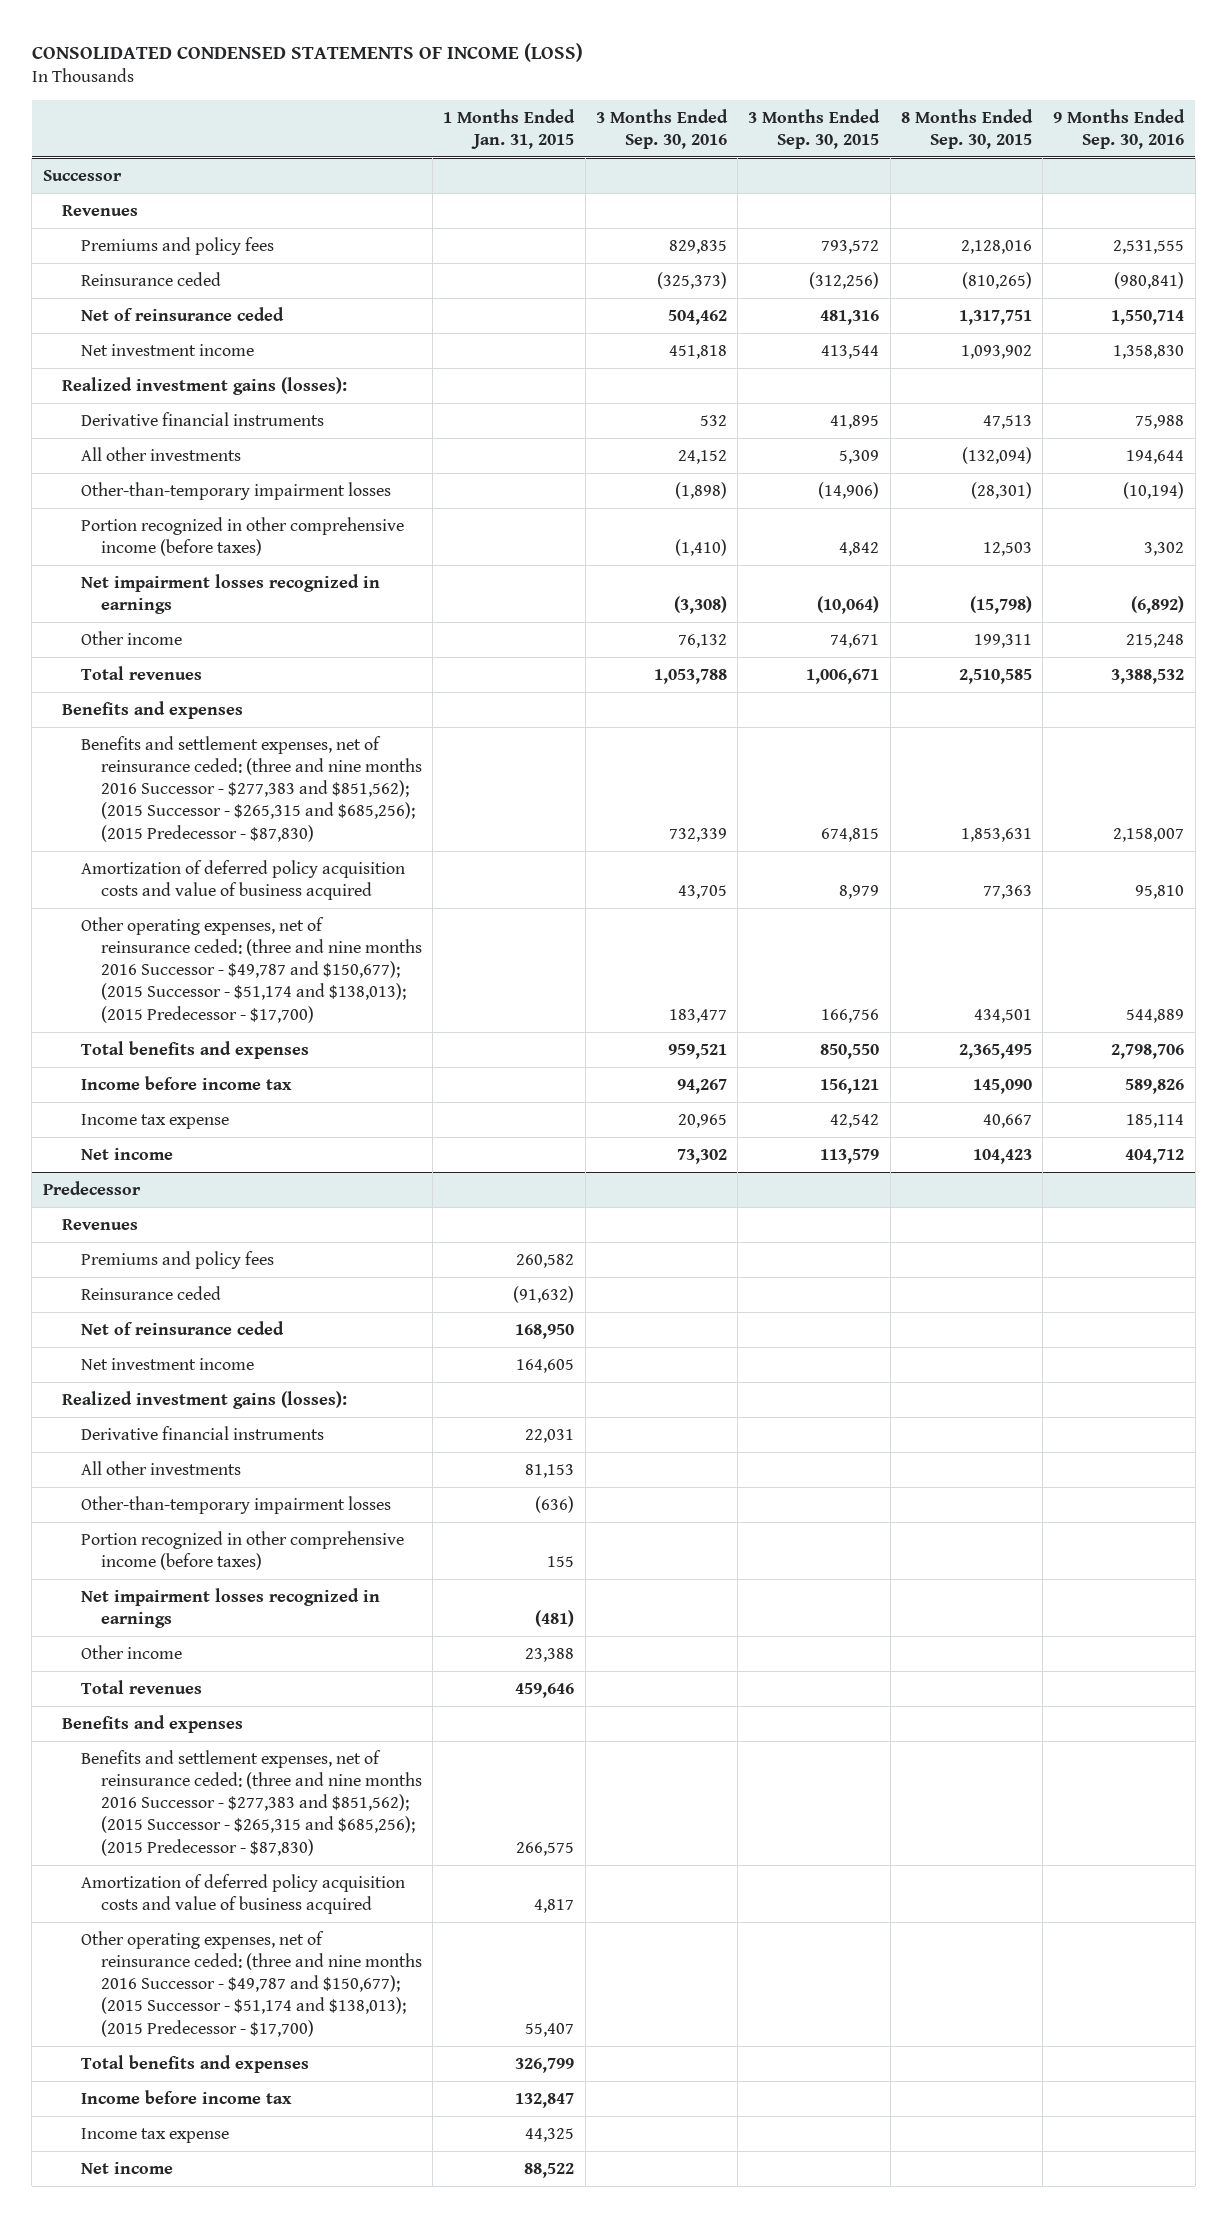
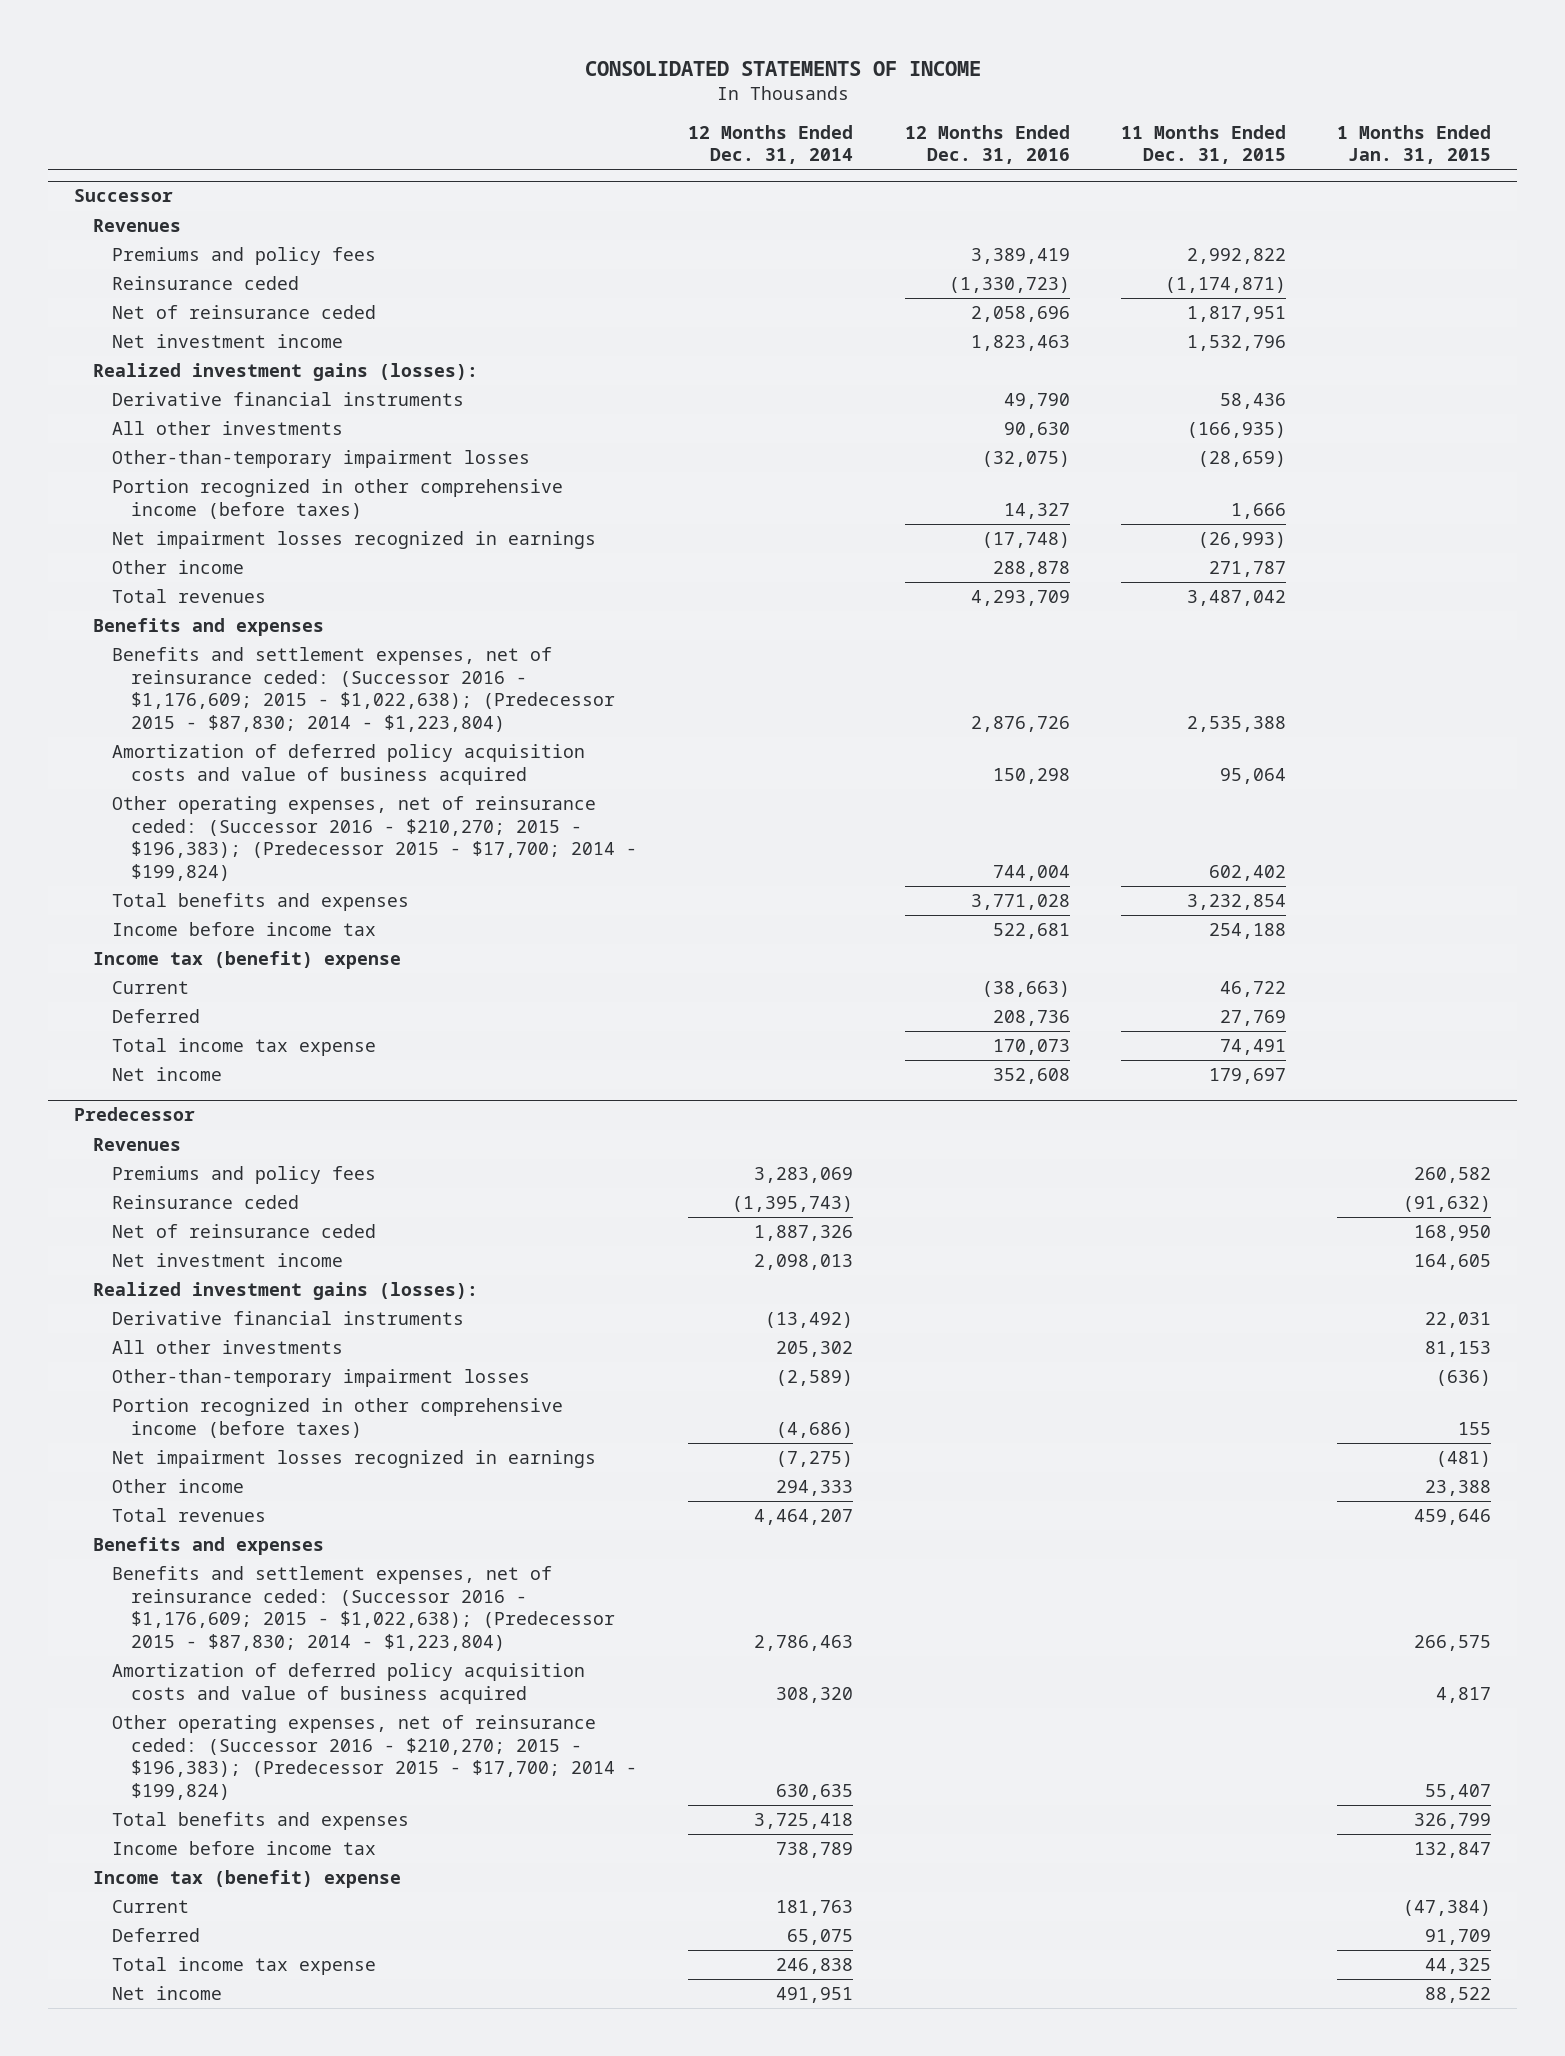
- CONSOLIDATED CONDENSED STATEMENTS OF INCOME (LOSS)
+ CONSOLIDATED STATEMENTS OF INCOME
- | 1 Months Ended Jan. 31, 2015 | 3 Months Ended Sep. 30, 2016 | 3 Months Ended Sep. 30, 2015 | 8 Months Ended Sep. 30, 2015 | 9 Months Ended Sep. 30, 2016
+ | 12 Months Ended Dec. 31, 2014 | 12 Months Ended Dec. 31, 2016 | 11 Months Ended Dec. 31, 2015 | 1 Months Ended Jan. 31, 2015
@ Successor
- Benefits and settlement expenses, net of reinsurance ceded: (three and nine months 2016 Successor - $277,383 and $851,562); (2015 Successor - $265,315 and $685,256); (2015 Predecessor - $87,830) | | 732,339 | 674,815 | 1,853,631 | 2,158,007
+ Benefits and settlement expenses, net of reinsurance ceded: (Successor 2016 - $1,176,609; 2015 - $1,022,638); (Predecessor 2015 - $87,830; 2014 - $1,223,804) | | 2,876,726 | 2,535,388 |
- Other operating expenses, net of reinsurance ceded: (three and nine months 2016 Successor - $49,787 and $150,677); (2015 Successor - $51,174 and $138,013); (2015 Predecessor - $17,700) | | 183,477 | 166,756 | 434,501 | 544,889
+ Other operating expenses, net of reinsurance ceded: (Successor 2016 - $210,270; 2015 - $196,383); (Predecessor 2015 - $17,700; 2014 - $199,824) | | 744,004 | 602,402 |
- Income tax expense | | 20,965 | 42,542 | 40,667 | 185,114
+ Income tax (benefit) expense
+ Current | | (38,663) | 46,722 |
+ Deferred | | 208,736 | 27,769 |
+ Total income tax expense | | 170,073 | 74,491 |
@ Predecessor
- Benefits and settlement expenses, net of reinsurance ceded: (three and nine months 2016 Successor - $277,383 and $851,562); (2015 Successor - $265,315 and $685,256); (2015 Predecessor - $87,830) | 266,575 | | | |
+ Benefits and settlement expenses, net of reinsurance ceded: (Successor 2016 - $1,176,609; 2015 - $1,022,638); (Predecessor 2015 - $87,830; 2014 - $1,223,804) | 2,786,463 | | | 266,575
- Other operating expenses, net of reinsurance ceded: (three and nine months 2016 Successor - $49,787 and $150,677); (2015 Successor - $51,174 and $138,013); (2015 Predecessor - $17,700) | 55,407 | | | |
+ Other operating expenses, net of reinsurance ceded: (Successor 2016 - $210,270; 2015 - $196,383); (Predecessor 2015 - $17,700; 2014 - $199,824) | 630,635 | | | 55,407
- Income tax expense | 44,325 | | | |
+ Income tax (benefit) expense
+ Current | 181,763 | | | (47,384)
+ Deferred | 65,075 | | | 91,709
+ Total income tax expense | 246,838 | | | 44,325

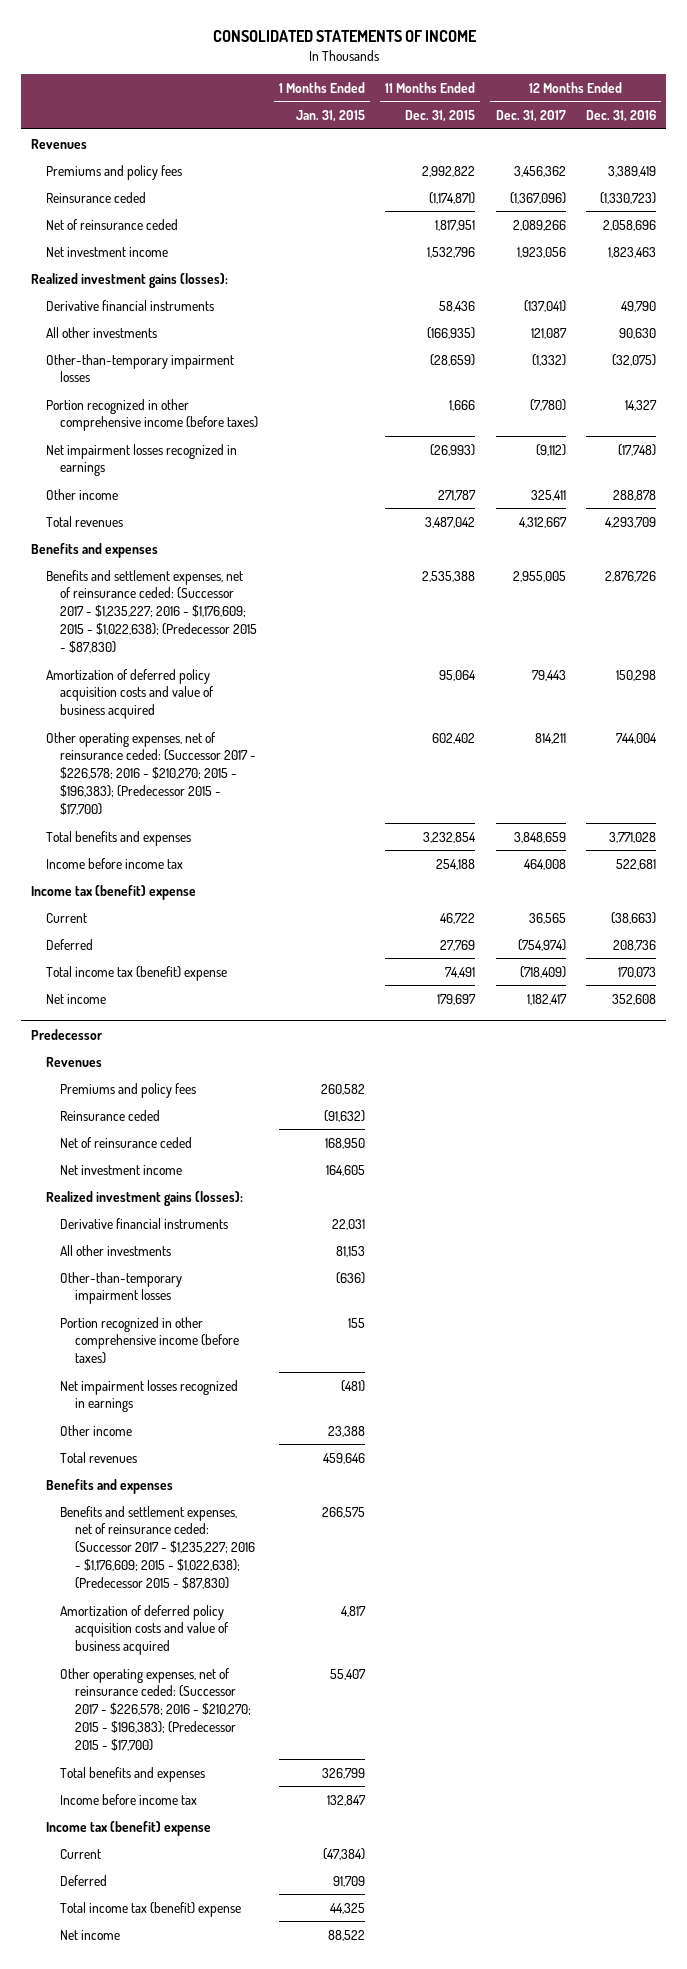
- | 12 Months Ended Dec. 31, 2014 | 12 Months Ended Dec. 31, 2016 | 11 Months Ended Dec. 31, 2015 | 1 Months Ended Jan. 31, 2015
+ | 1 Months Ended Jan. 31, 2015 | 11 Months Ended Dec. 31, 2015 | 12 Months Ended Dec. 31, 2017 | 12 Months Ended Dec. 31, 2016
- Successor
- Benefits and settlement expenses, net of reinsurance ceded: (Successor 2016 - $1,176,609; 2015 - $1,022,638); (Predecessor 2015 - $87,830; 2014 - $1,223,804) | | 2,876,726 | 2,535,388 |
+ Benefits and settlement expenses, net of reinsurance ceded: (Successor 2017 - $1,235,227; 2016 - $1,176,609; 2015 - $1,022,638); (Predecessor 2015 - $87,830) | | 2,535,388 | 2,955,005 | 2,876,726
- Other operating expenses, net of reinsurance ceded: (Successor 2016 - $210,270; 2015 - $196,383); (Predecessor 2015 - $17,700; 2014 - $199,824) | | 744,004 | 602,402 |
+ Other operating expenses, net of reinsurance ceded: (Successor 2017 - $226,578; 2016 - $210,270; 2015 - $196,383); (Predecessor 2015 - $17,700) | | 602,402 | 814,211 | 744,004
- Total income tax expense | | 170,073 | 74,491 |
+ Total income tax (benefit) expense | | 74,491 | (718,409) | 170,073
@ Predecessor
- Benefits and settlement expenses, net of reinsurance ceded: (Successor 2016 - $1,176,609; 2015 - $1,022,638); (Predecessor 2015 - $87,830; 2014 - $1,223,804) | 2,786,463 | | | 266,575
+ Benefits and settlement expenses, net of reinsurance ceded: (Successor 2017 - $1,235,227; 2016 - $1,176,609; 2015 - $1,022,638); (Predecessor 2015 - $87,830) | 266,575 | | |
- Other operating expenses, net of reinsurance ceded: (Successor 2016 - $210,270; 2015 - $196,383); (Predecessor 2015 - $17,700; 2014 - $199,824) | 630,635 | | | 55,407
+ Other operating expenses, net of reinsurance ceded: (Successor 2017 - $226,578; 2016 - $210,270; 2015 - $196,383); (Predecessor 2015 - $17,700) | 55,407 | | |
- Total income tax expense | 246,838 | | | 44,325
+ Total income tax (benefit) expense | 44,325 | | |

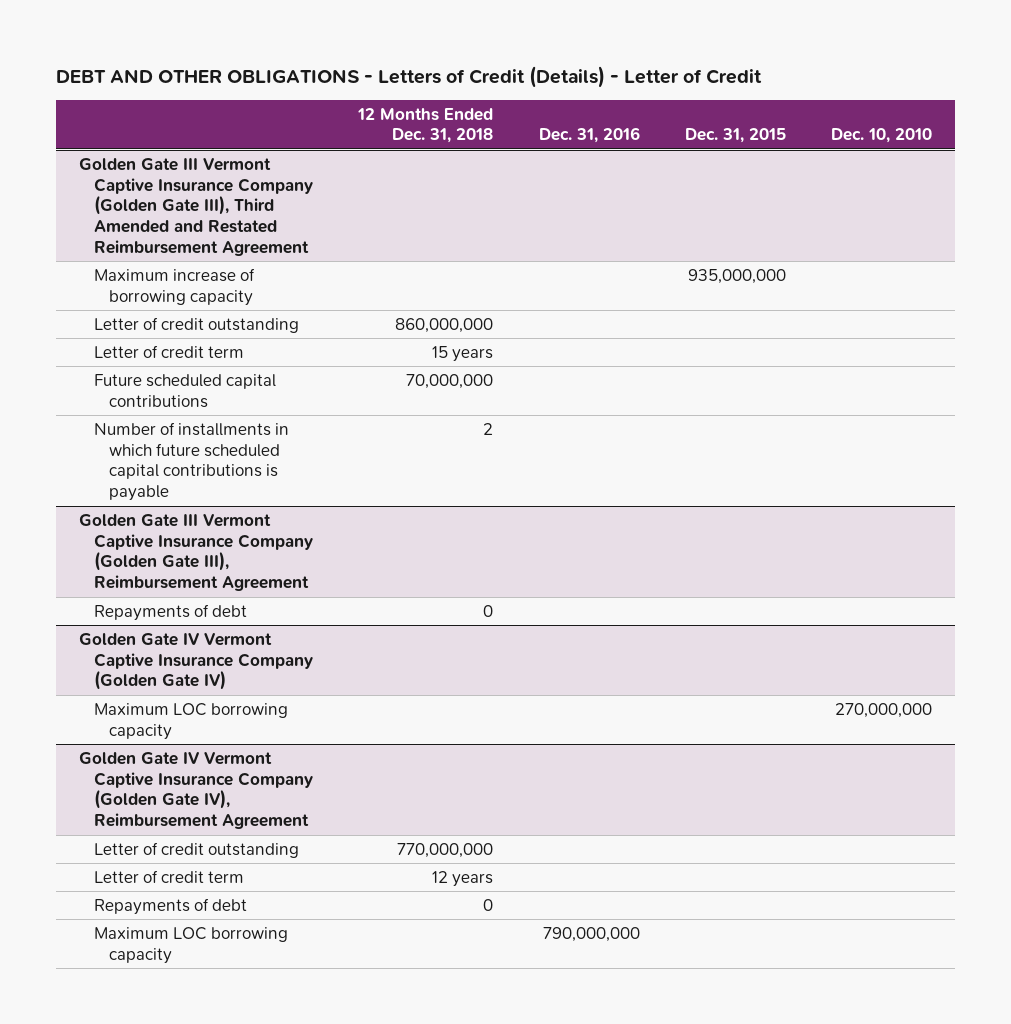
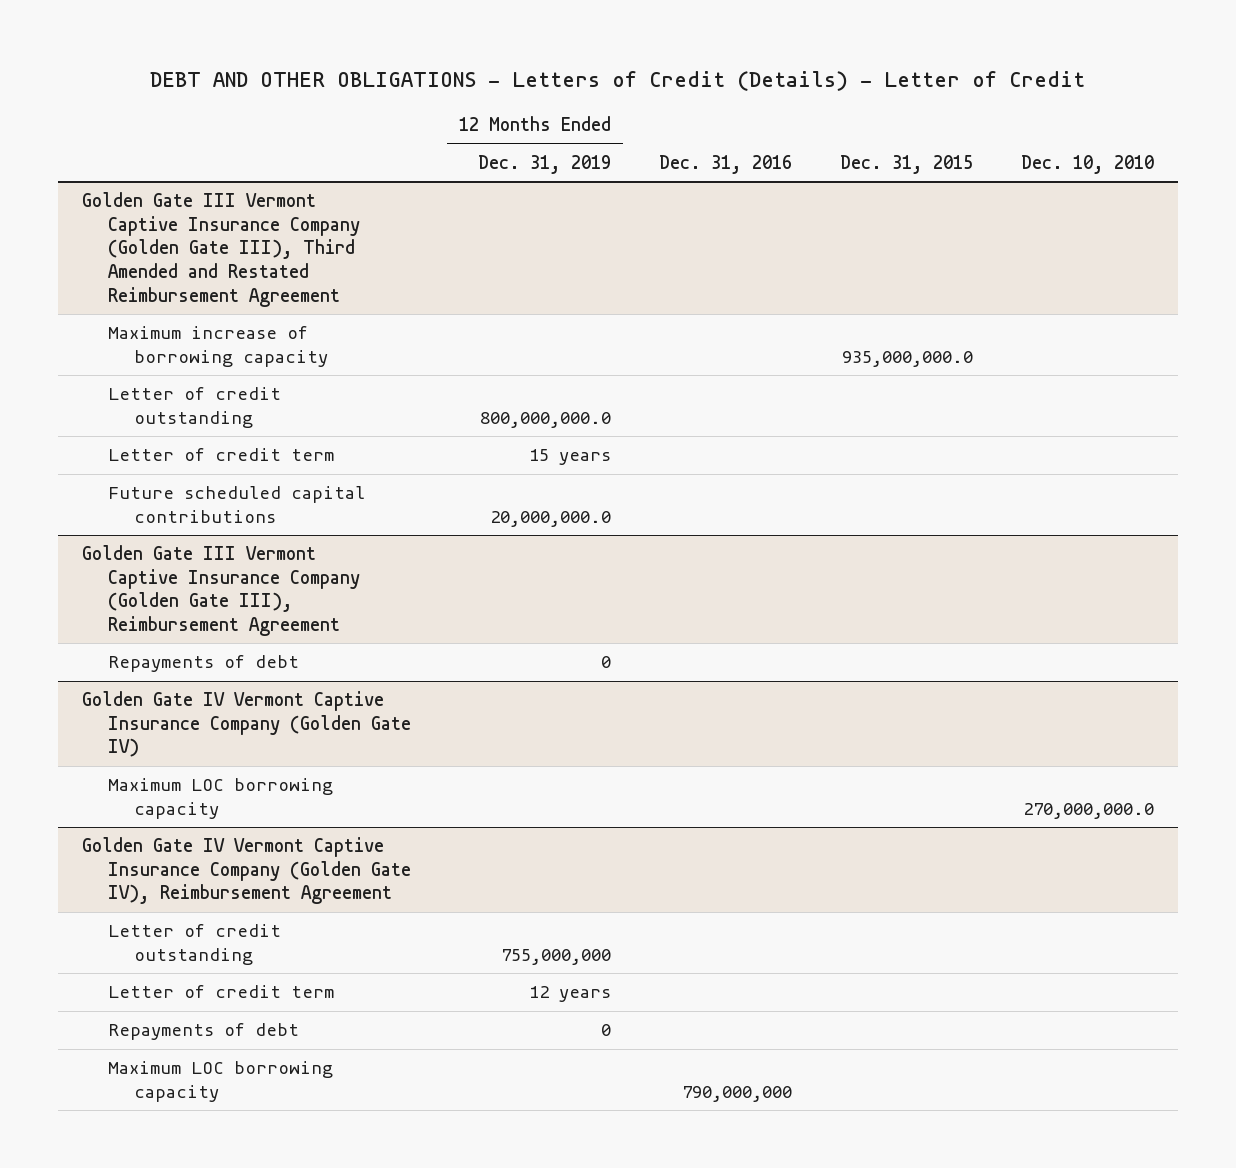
- | 12 Months Ended Dec. 31, 2018 | Dec. 31, 2016 | Dec. 31, 2015 | Dec. 10, 2010
+ | 12 Months Ended Dec. 31, 2019 | Dec. 31, 2016 | Dec. 31, 2015 | Dec. 10, 2010
@ Golden Gate III Vermont Captive Insurance Company (Golden Gate III), Third Amended and Restated Reimbursement Agreement
- Maximum increase of borrowing capacity | | | 935,000,000 |
+ Maximum increase of borrowing capacity | | | 935,000,000.0 |
- Number of installments in which future scheduled capital contributions is payable | 2 | | |
@ Golden Gate IV Vermont Captive Insurance Company (Golden Gate IV)
- Maximum LOC borrowing capacity | | | | 270,000,000
+ Maximum LOC borrowing capacity | | | | 270,000,000.0

